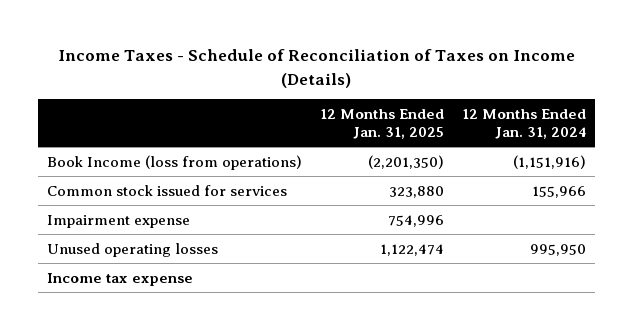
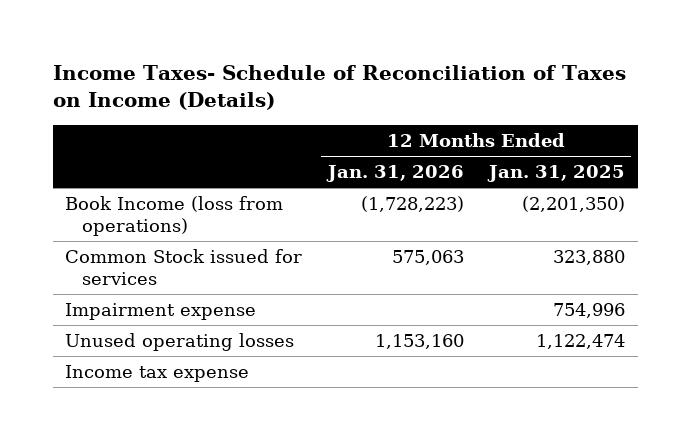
- Income Taxes - Schedule of Reconciliation of Taxes on Income (Details)
+ Income Taxes- Schedule of Reconciliation of Taxes on Income (Details)
- | 12 Months Ended Jan. 31, 2025 | 12 Months Ended Jan. 31, 2024
+ | 12 Months Ended Jan. 31, 2026 | 12 Months Ended Jan. 31, 2025
- Common stock issued for services | 323,880 | 155,966
+ Common Stock issued for services | 575,063 | 323,880

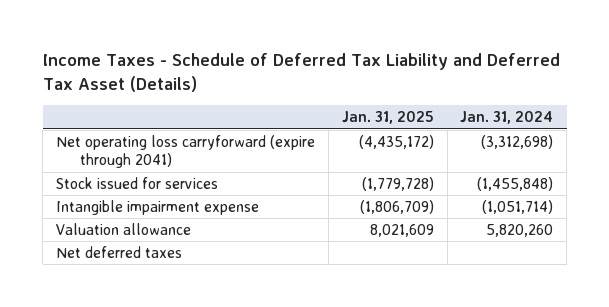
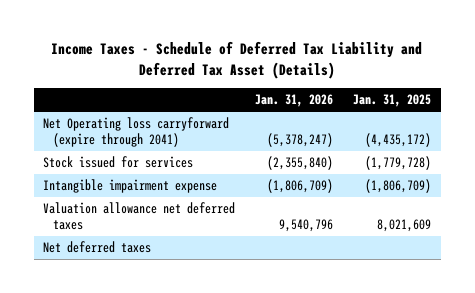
- | Jan. 31, 2025 | Jan. 31, 2024
+ | Jan. 31, 2026 | Jan. 31, 2025
- Net operating loss carryforward (expire through 2041) | (4,435,172) | (3,312,698)
+ Net Operating loss carryforward (expire through 2041) | (5,378,247) | (4,435,172)
- Valuation allowance | 8,021,609 | 5,820,260
+ Valuation allowance net deferred taxes | 9,540,796 | 8,021,609

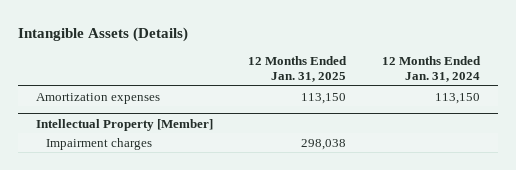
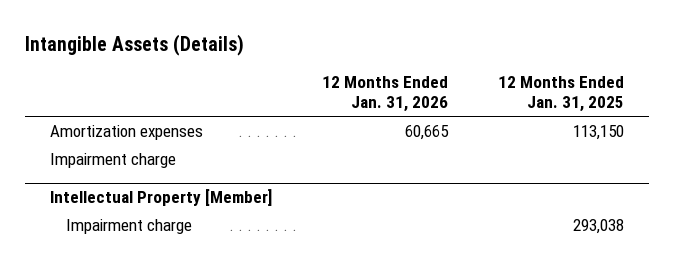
- | 12 Months Ended Jan. 31, 2025 | 12 Months Ended Jan. 31, 2024
+ | 12 Months Ended Jan. 31, 2026 | 12 Months Ended Jan. 31, 2025
+ Impairment charge
@ Intellectual Property [Member]
- Impairment charges | 298,038 |
+ Impairment charge | | 293,038

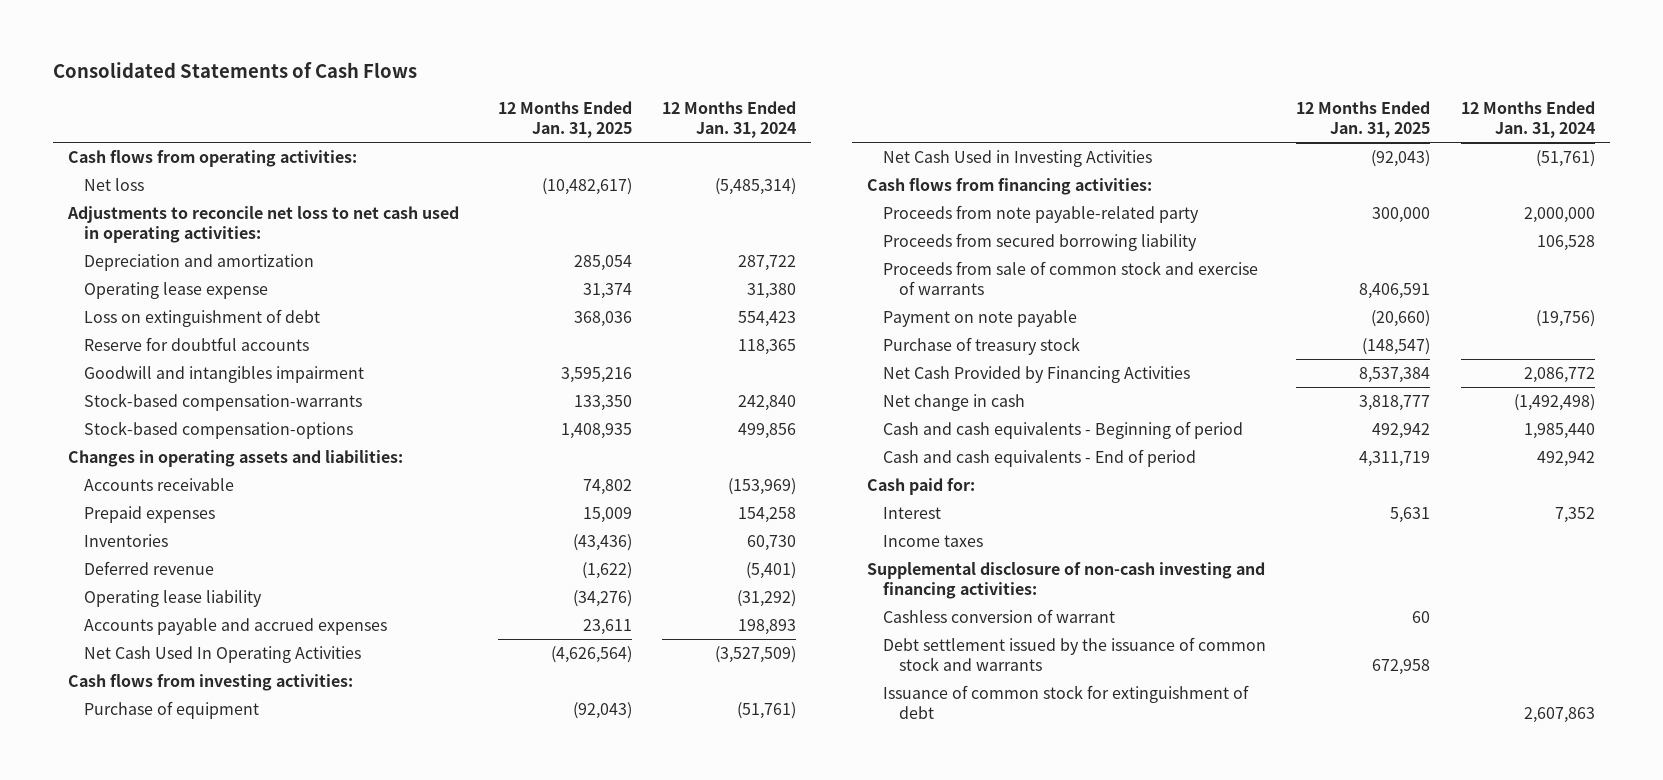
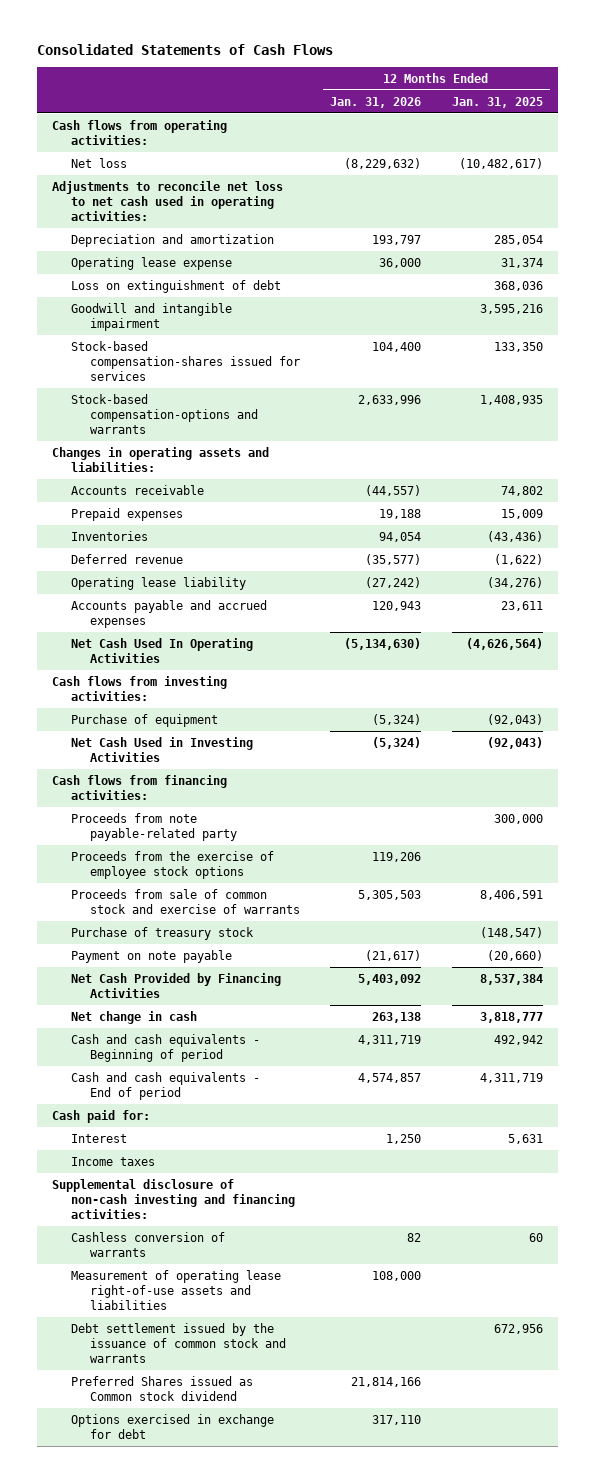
- | 12 Months Ended Jan. 31, 2025 | 12 Months Ended Jan. 31, 2024
+ | 12 Months Ended Jan. 31, 2026 | 12 Months Ended Jan. 31, 2025
- Reserve for doubtful accounts | | 118,365
- Goodwill and intangibles impairment | 3,595,216 |
- Stock-based compensation-warrants | 133,350 | 242,840
- Stock-based compensation-options | 1,408,935 | 499,856
+ Goodwill and intangible impairment | | 3,595,216
+ Stock-based compensation-shares issued for services | 104,400 | 133,350
+ Stock-based compensation-options and warrants | 2,633,996 | 1,408,935
- Proceeds from secured borrowing liability | | 106,528
+ Proceeds from the exercise of employee stock options | 119,206 |
moved down: Payment on note payable | (21,617) | (20,660)
- Cashless conversion of warrant | 60 |
- Debt settlement issued by the issuance of common stock and warrants | 672,958 |
- Issuance of common stock for extinguishment of debt | | 2,607,863
+ Cashless conversion of warrants | 82 | 60
+ Measurement of operating lease right-of-use assets and liabilities | 108,000 |
+ Debt settlement issued by the issuance of common stock and warrants | | 672,956
+ Preferred Shares issued as Common stock dividend | 21,814,166 |
+ Options exercised in exchange for debt | 317,110 |

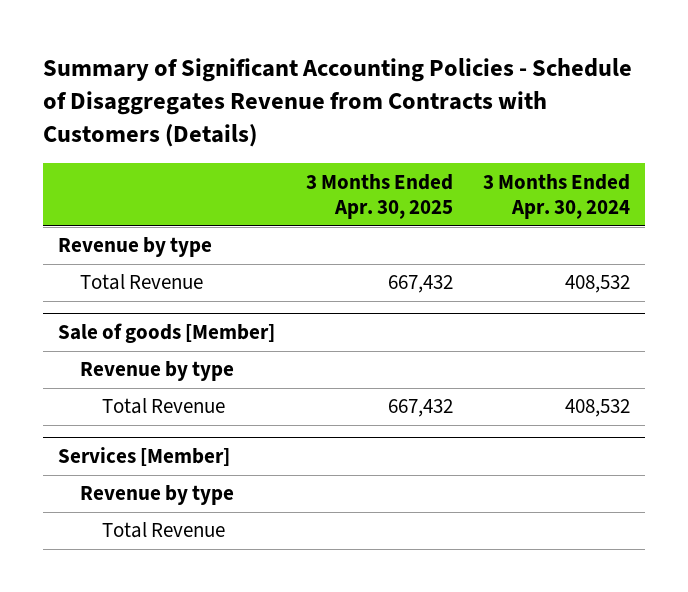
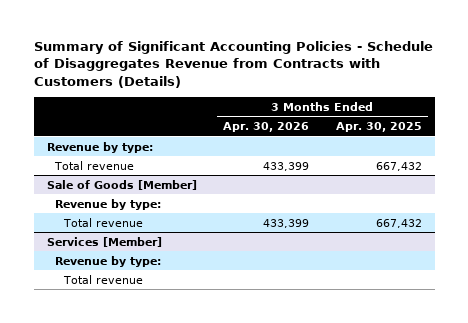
- | 3 Months Ended Apr. 30, 2025 | 3 Months Ended Apr. 30, 2024
+ | 3 Months Ended Apr. 30, 2026 | 3 Months Ended Apr. 30, 2025
- Revenue by type
- Total Revenue | 667,432 | 408,532
- Sale of goods [Member]
- Revenue by type
- Total Revenue | 667,432 | 408,532
+ Revenue by type:
+ Total revenue | 433,399 | 667,432
+ Sale of Goods [Member]
+ Revenue by type:
+ Total revenue | 433,399 | 667,432
@ Services [Member]
- Revenue by type
- Total Revenue
+ Revenue by type:
+ Total revenue

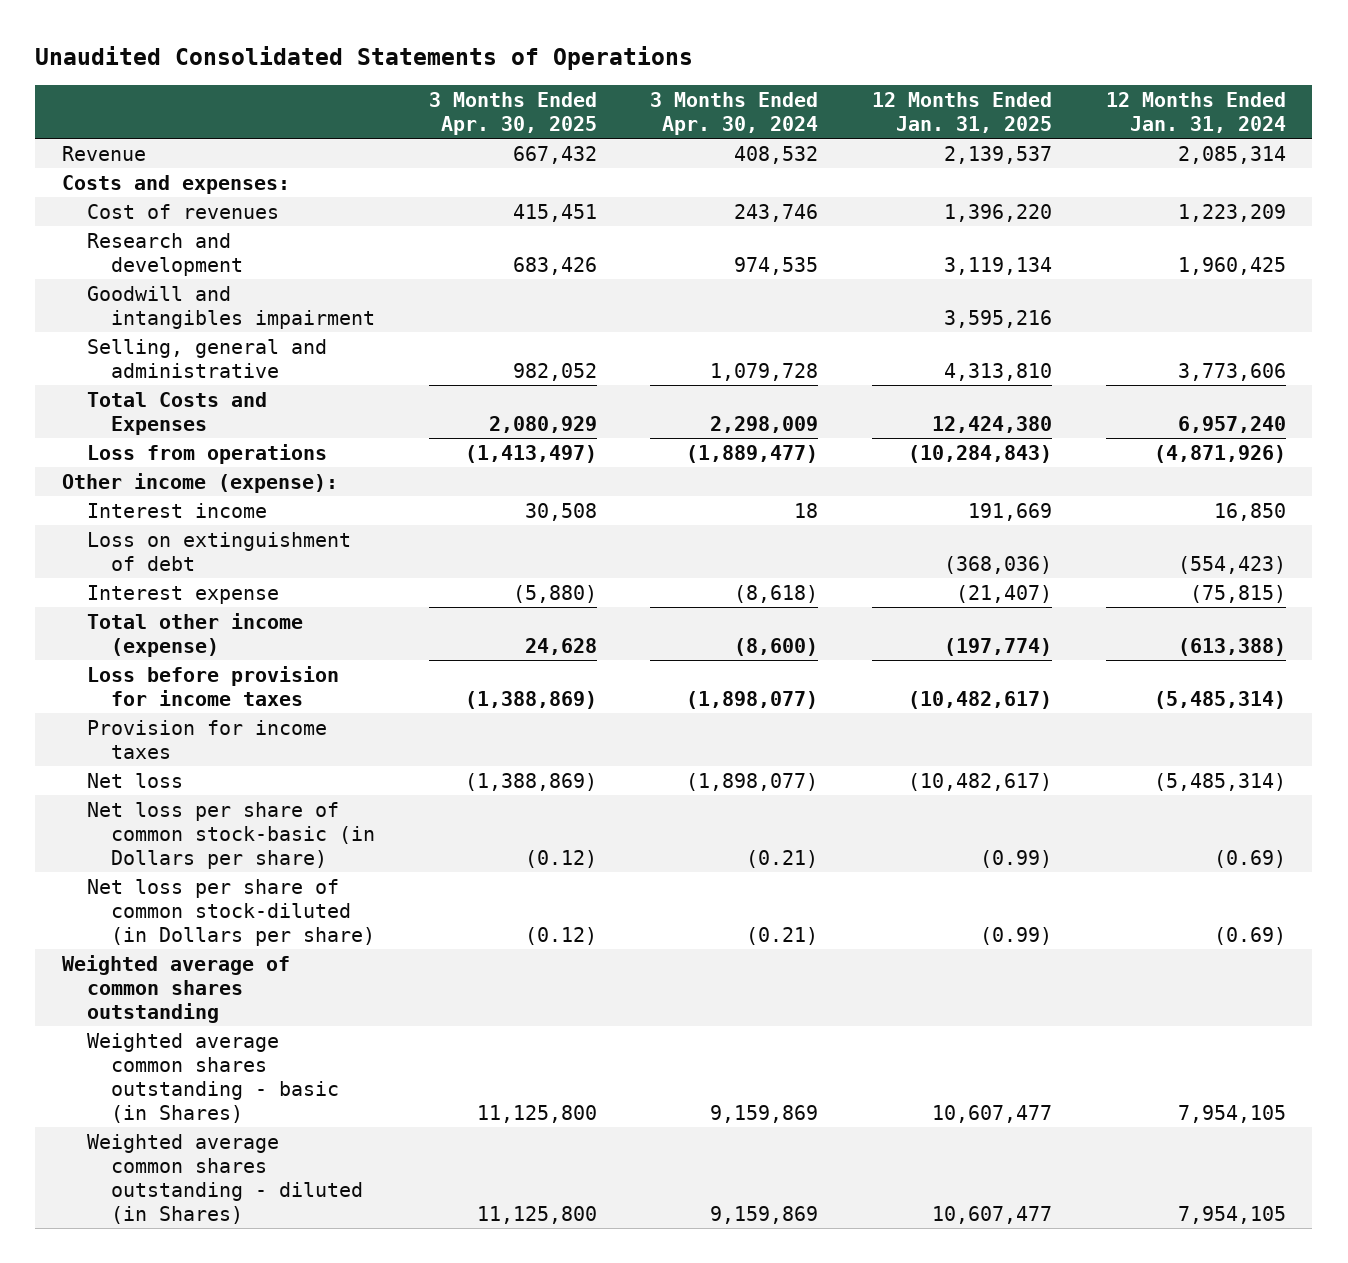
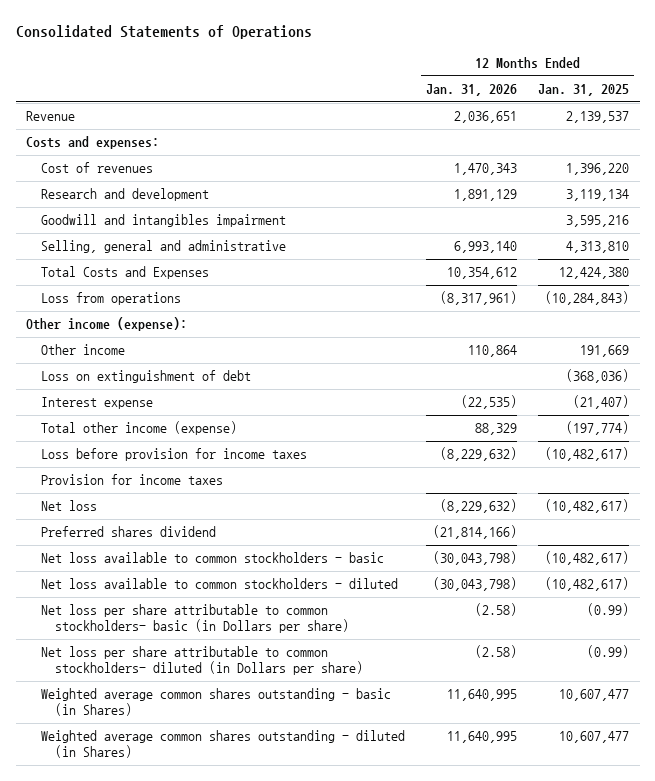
- Unaudited Consolidated Statements of Operations
+ Consolidated Statements of Operations
- | 3 Months Ended Apr. 30, 2025 | 3 Months Ended Apr. 30, 2024 | 12 Months Ended Jan. 31, 2025 | 12 Months Ended Jan. 31, 2024
+ | 12 Months Ended Jan. 31, 2026 | 12 Months Ended Jan. 31, 2025
- Interest income | 30,508 | 18 | 191,669 | 16,850
+ Other income | 110,864 | 191,669
- Net loss per share of common stock-basic (in Dollars per share) | (0.12) | (0.21) | (0.99) | (0.69)
- Net loss per share of common stock-diluted (in Dollars per share) | (0.12) | (0.21) | (0.99) | (0.69)
- Weighted average of common shares outstanding
+ Preferred shares dividend | (21,814,166) |
+ Net loss available to common stockholders - basic | (30,043,798) | (10,482,617)
+ Net loss available to common stockholders - diluted | (30,043,798) | (10,482,617)
+ Net loss per share attributable to common stockholders- basic (in Dollars per share) | (2.58) | (0.99)
+ Net loss per share attributable to common stockholders- diluted (in Dollars per share) | (2.58) | (0.99)

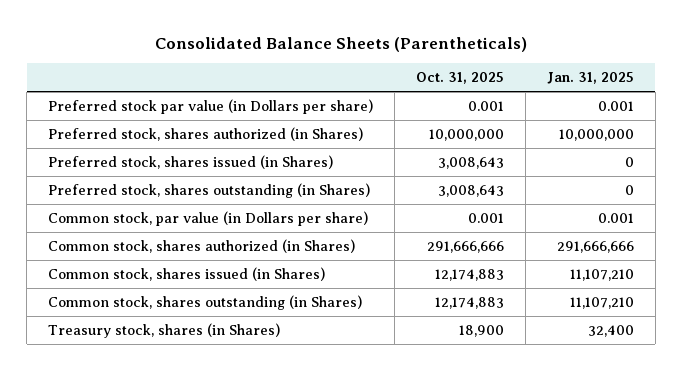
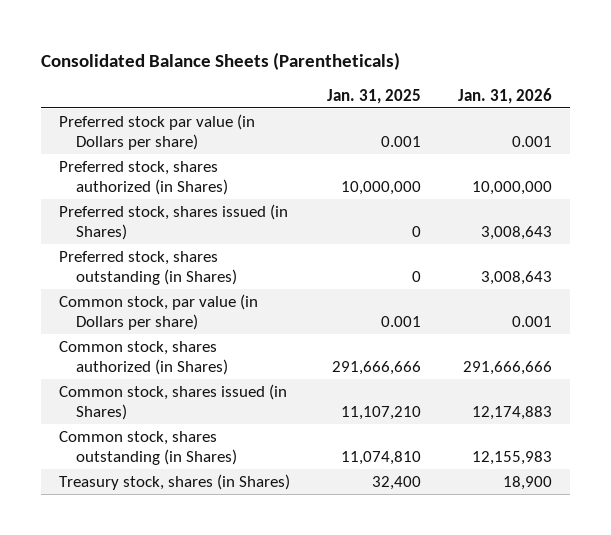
- | Oct. 31, 2025 | Jan. 31, 2025
+ | Jan. 31, 2025 | Jan. 31, 2026
- Common stock, shares outstanding (in Shares) | 12,174,883 | 11,107,210
+ Common stock, shares outstanding (in Shares) | 11,074,810 | 12,155,983

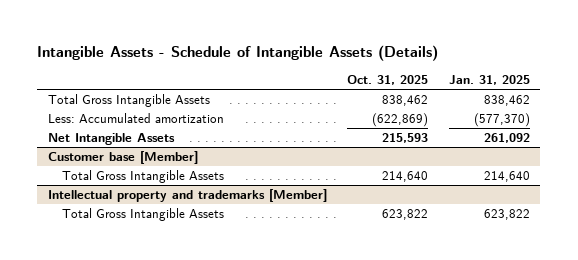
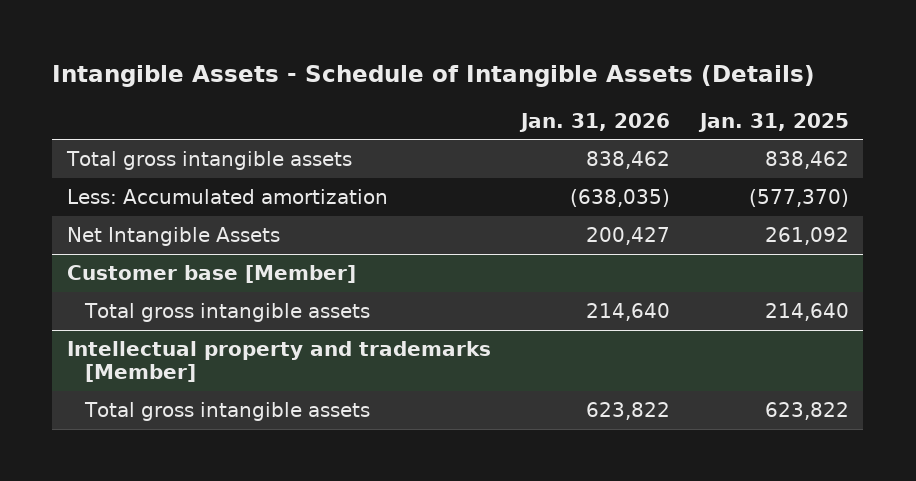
- | Oct. 31, 2025 | Jan. 31, 2025
+ | Jan. 31, 2026 | Jan. 31, 2025
- Total Gross Intangible Assets | 838,462 | 838,462
+ Total gross intangible assets | 838,462 | 838,462
@ Customer base [Member]
- Total Gross Intangible Assets | 214,640 | 214,640
+ Total gross intangible assets | 214,640 | 214,640
@ Intellectual property and trademarks [Member]
- Total Gross Intangible Assets | 623,822 | 623,822
+ Total gross intangible assets | 623,822 | 623,822

